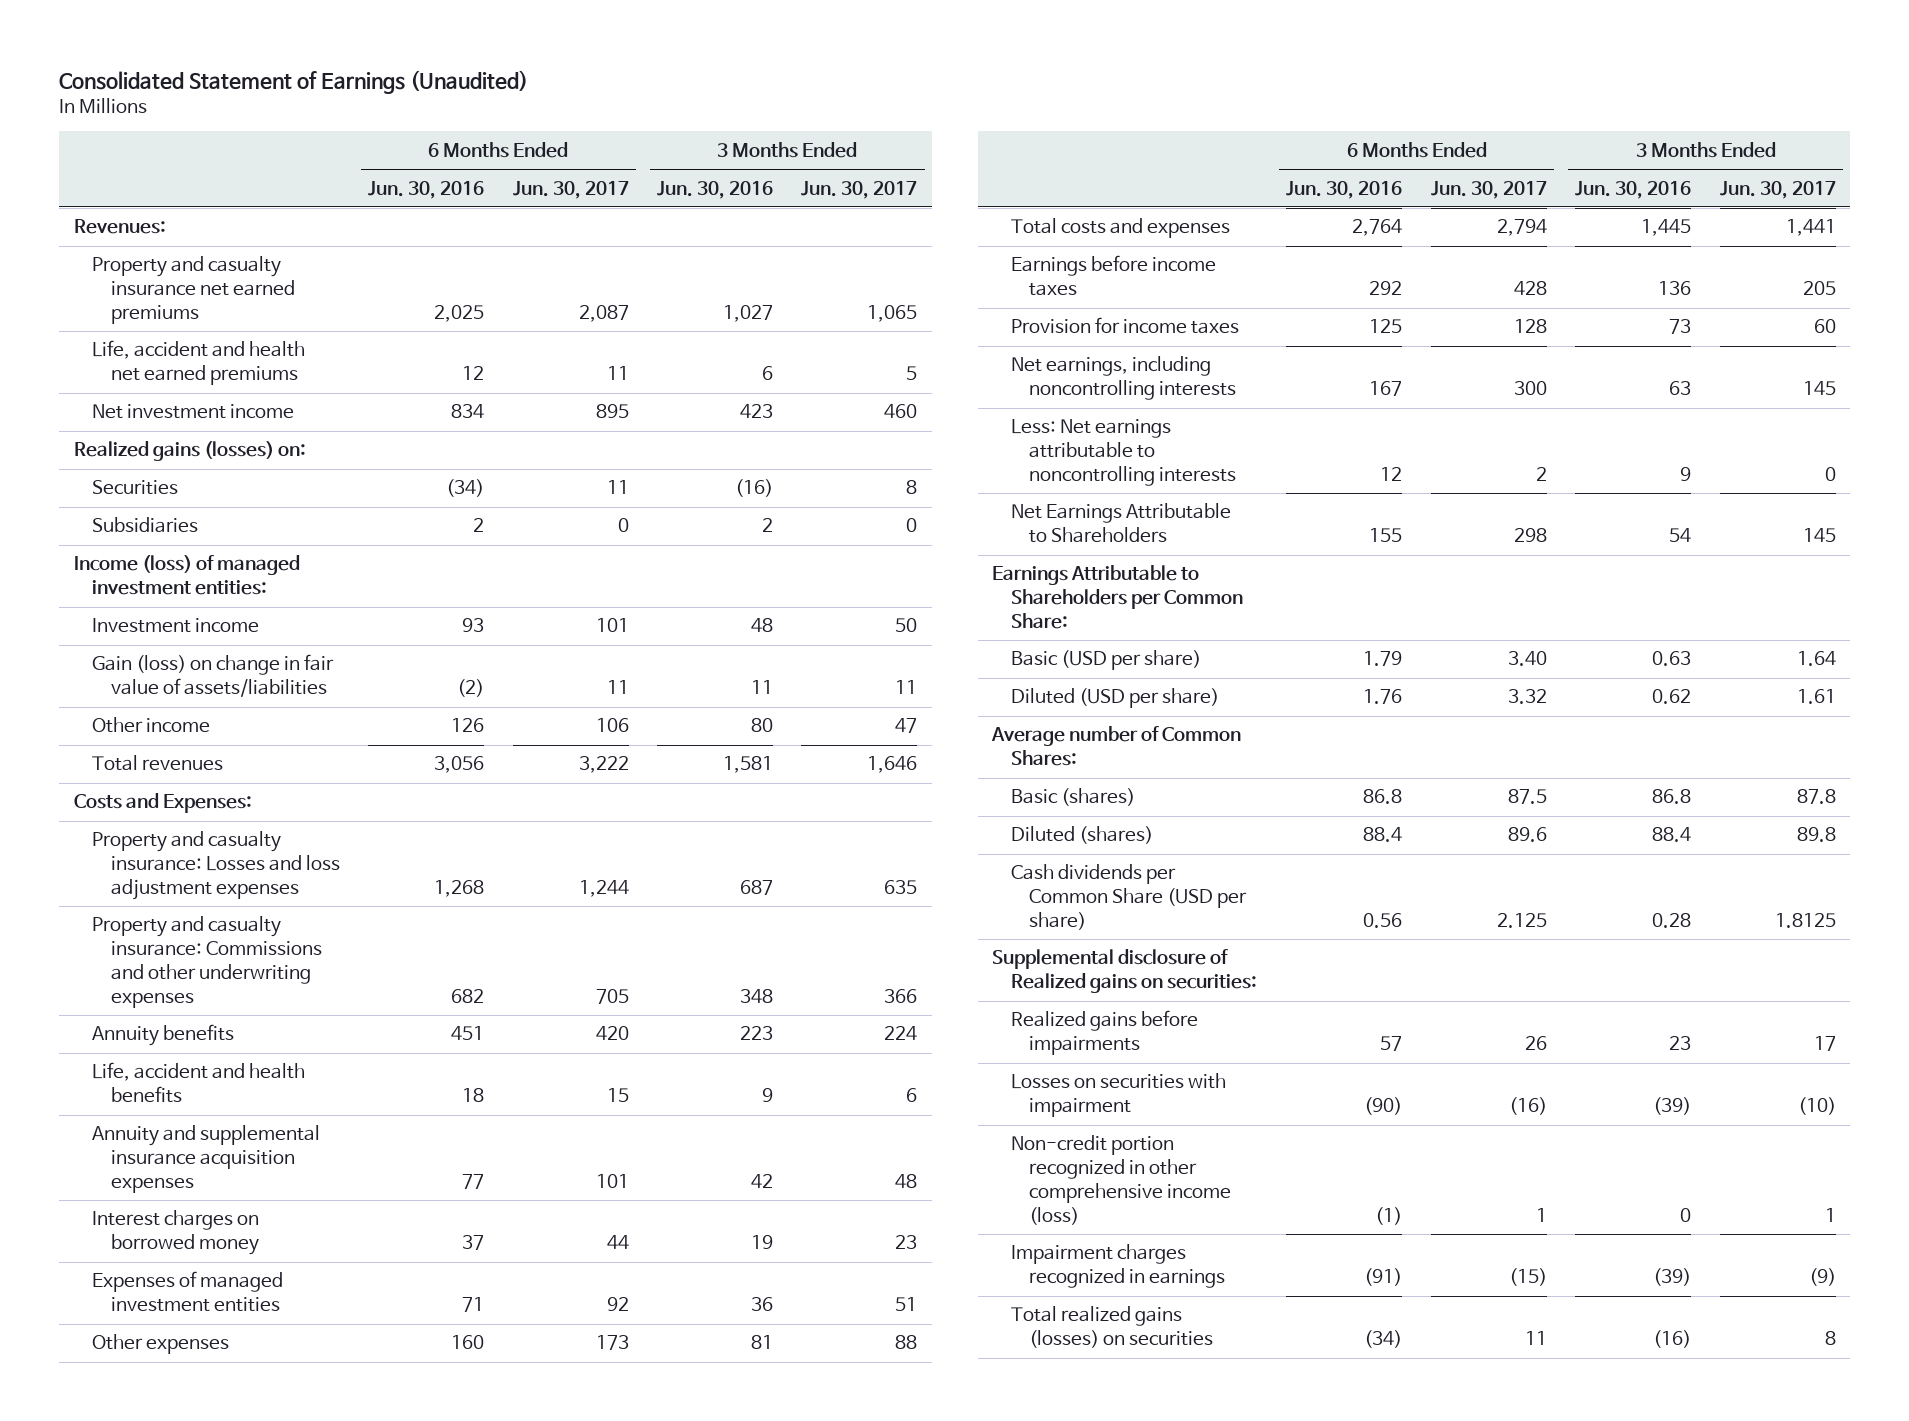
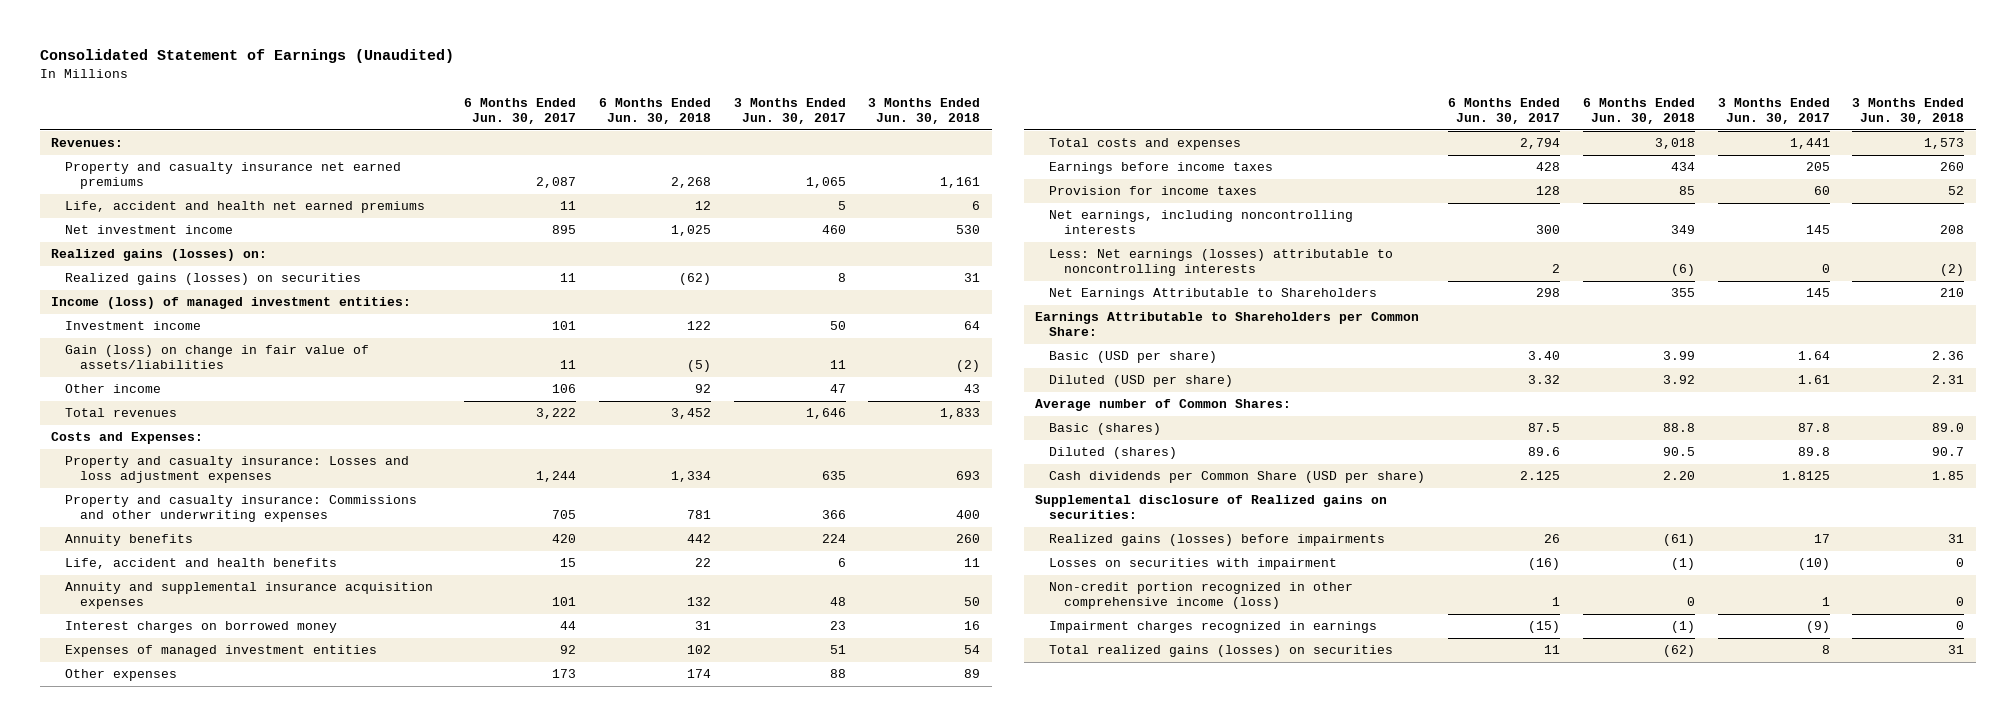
- | 6 Months Ended Jun. 30, 2016 | 6 Months Ended Jun. 30, 2017 | 3 Months Ended Jun. 30, 2016 | 3 Months Ended Jun. 30, 2017
+ | 6 Months Ended Jun. 30, 2017 | 6 Months Ended Jun. 30, 2018 | 3 Months Ended Jun. 30, 2017 | 3 Months Ended Jun. 30, 2018
- Securities | (34) | 11 | (16) | 8
- Subsidiaries | 2 | 0 | 2 | 0
+ Realized gains (losses) on securities | 11 | (62) | 8 | 31
- Less: Net earnings attributable to noncontrolling interests | 12 | 2 | 9 | 0
+ Less: Net earnings (losses) attributable to noncontrolling interests | 2 | (6) | 0 | (2)
- Realized gains before impairments | 57 | 26 | 23 | 17
+ Realized gains (losses) before impairments | 26 | (61) | 17 | 31

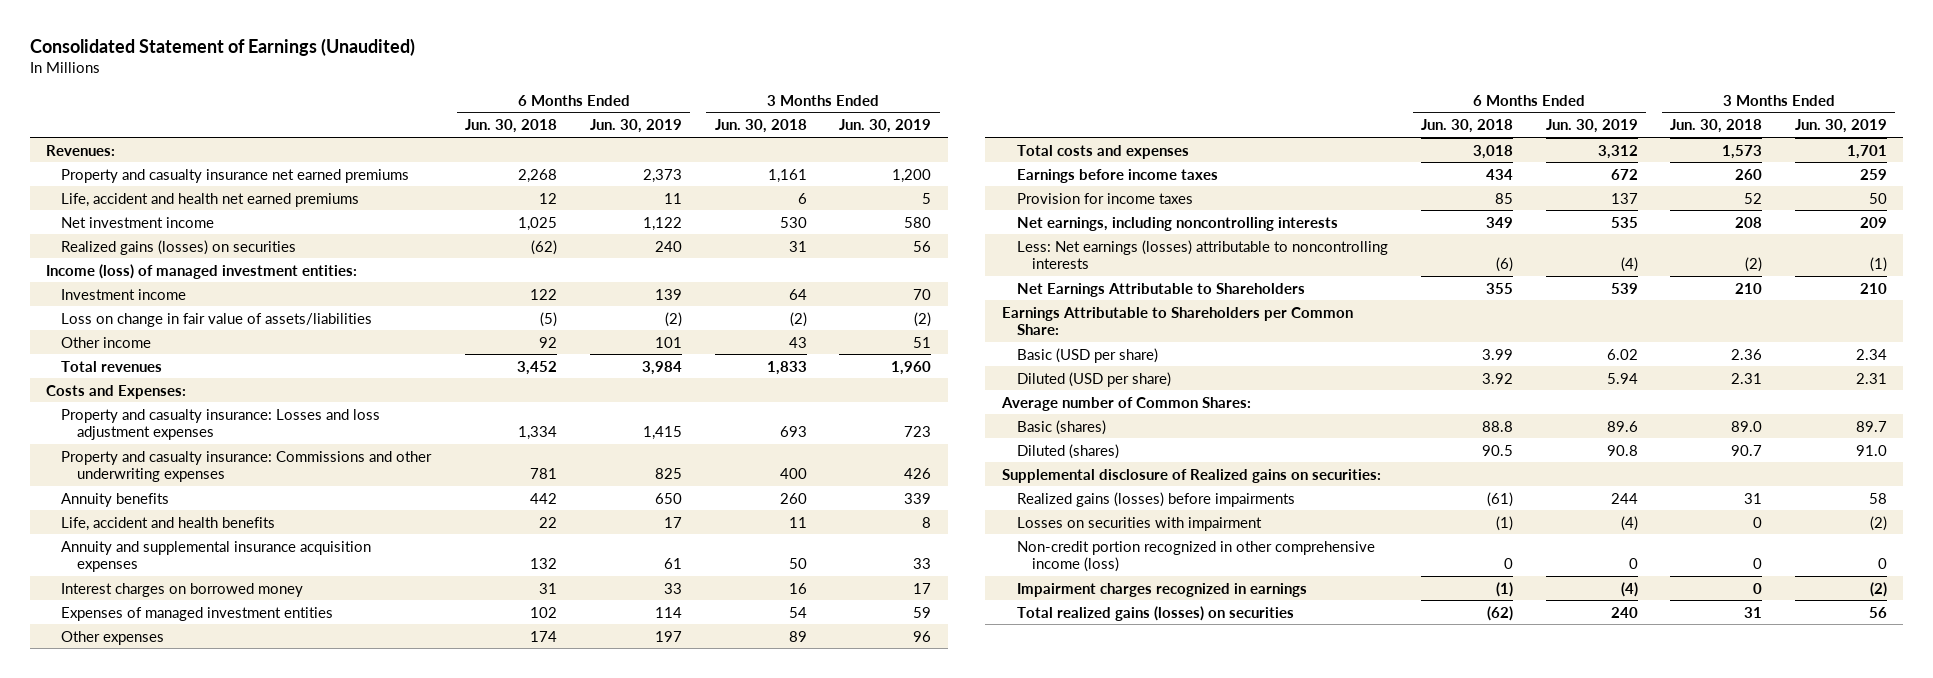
- | 6 Months Ended Jun. 30, 2017 | 6 Months Ended Jun. 30, 2018 | 3 Months Ended Jun. 30, 2017 | 3 Months Ended Jun. 30, 2018
+ | 6 Months Ended Jun. 30, 2018 | 6 Months Ended Jun. 30, 2019 | 3 Months Ended Jun. 30, 2018 | 3 Months Ended Jun. 30, 2019
- Realized gains (losses) on:
- Gain (loss) on change in fair value of assets/liabilities | 11 | (5) | 11 | (2)
+ Loss on change in fair value of assets/liabilities | (5) | (2) | (2) | (2)
- Cash dividends per Common Share (USD per share) | 2.125 | 2.20 | 1.8125 | 1.85

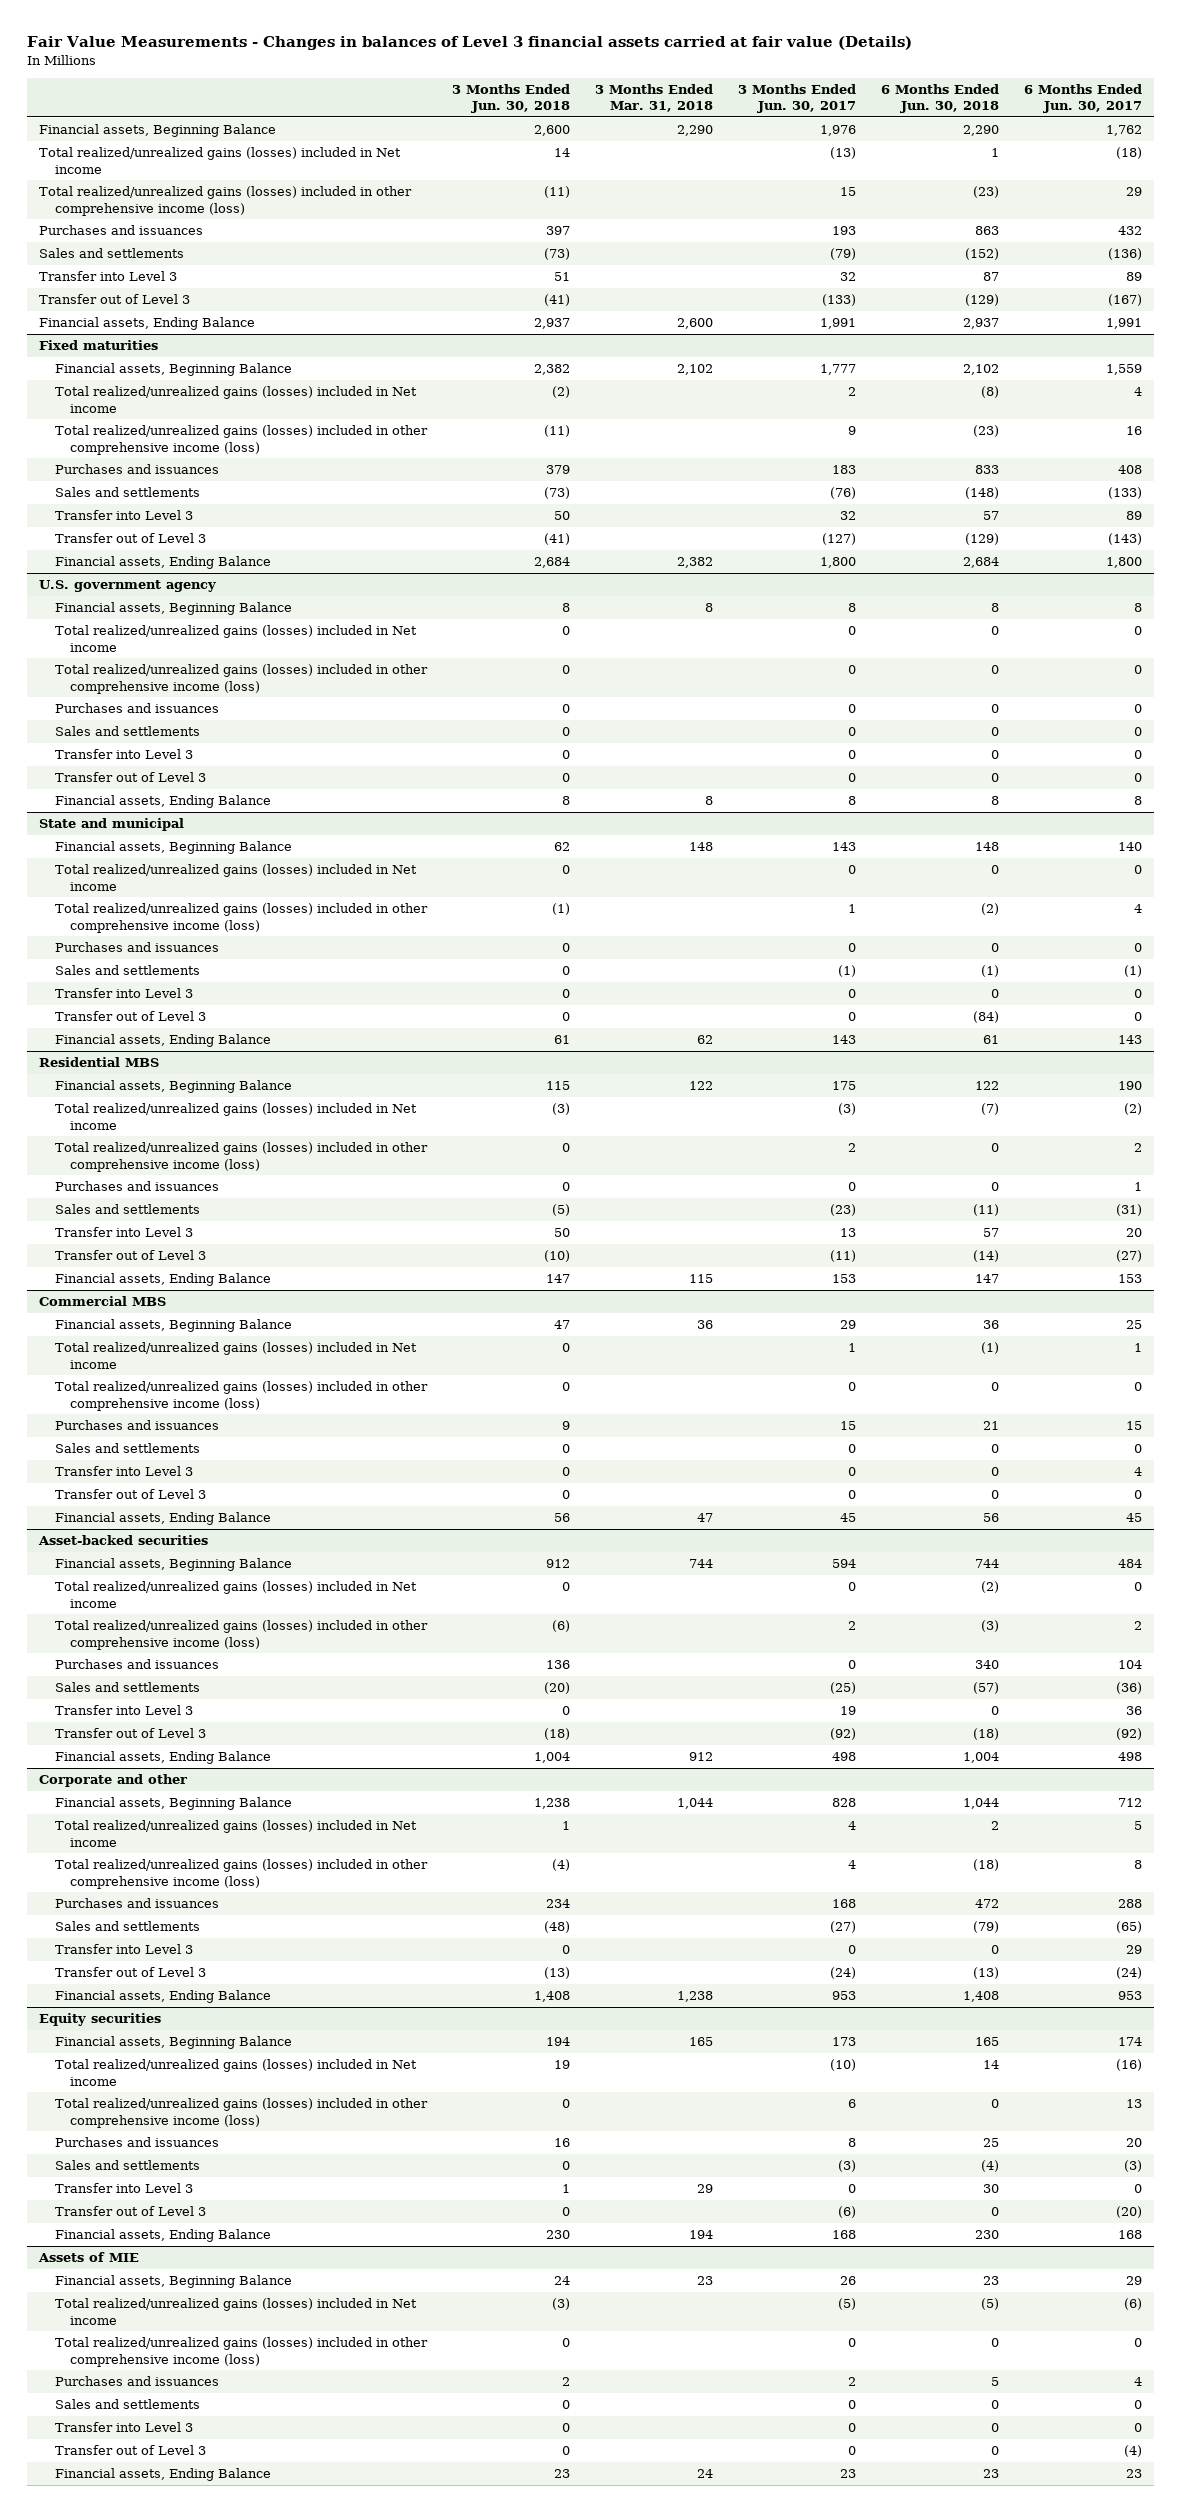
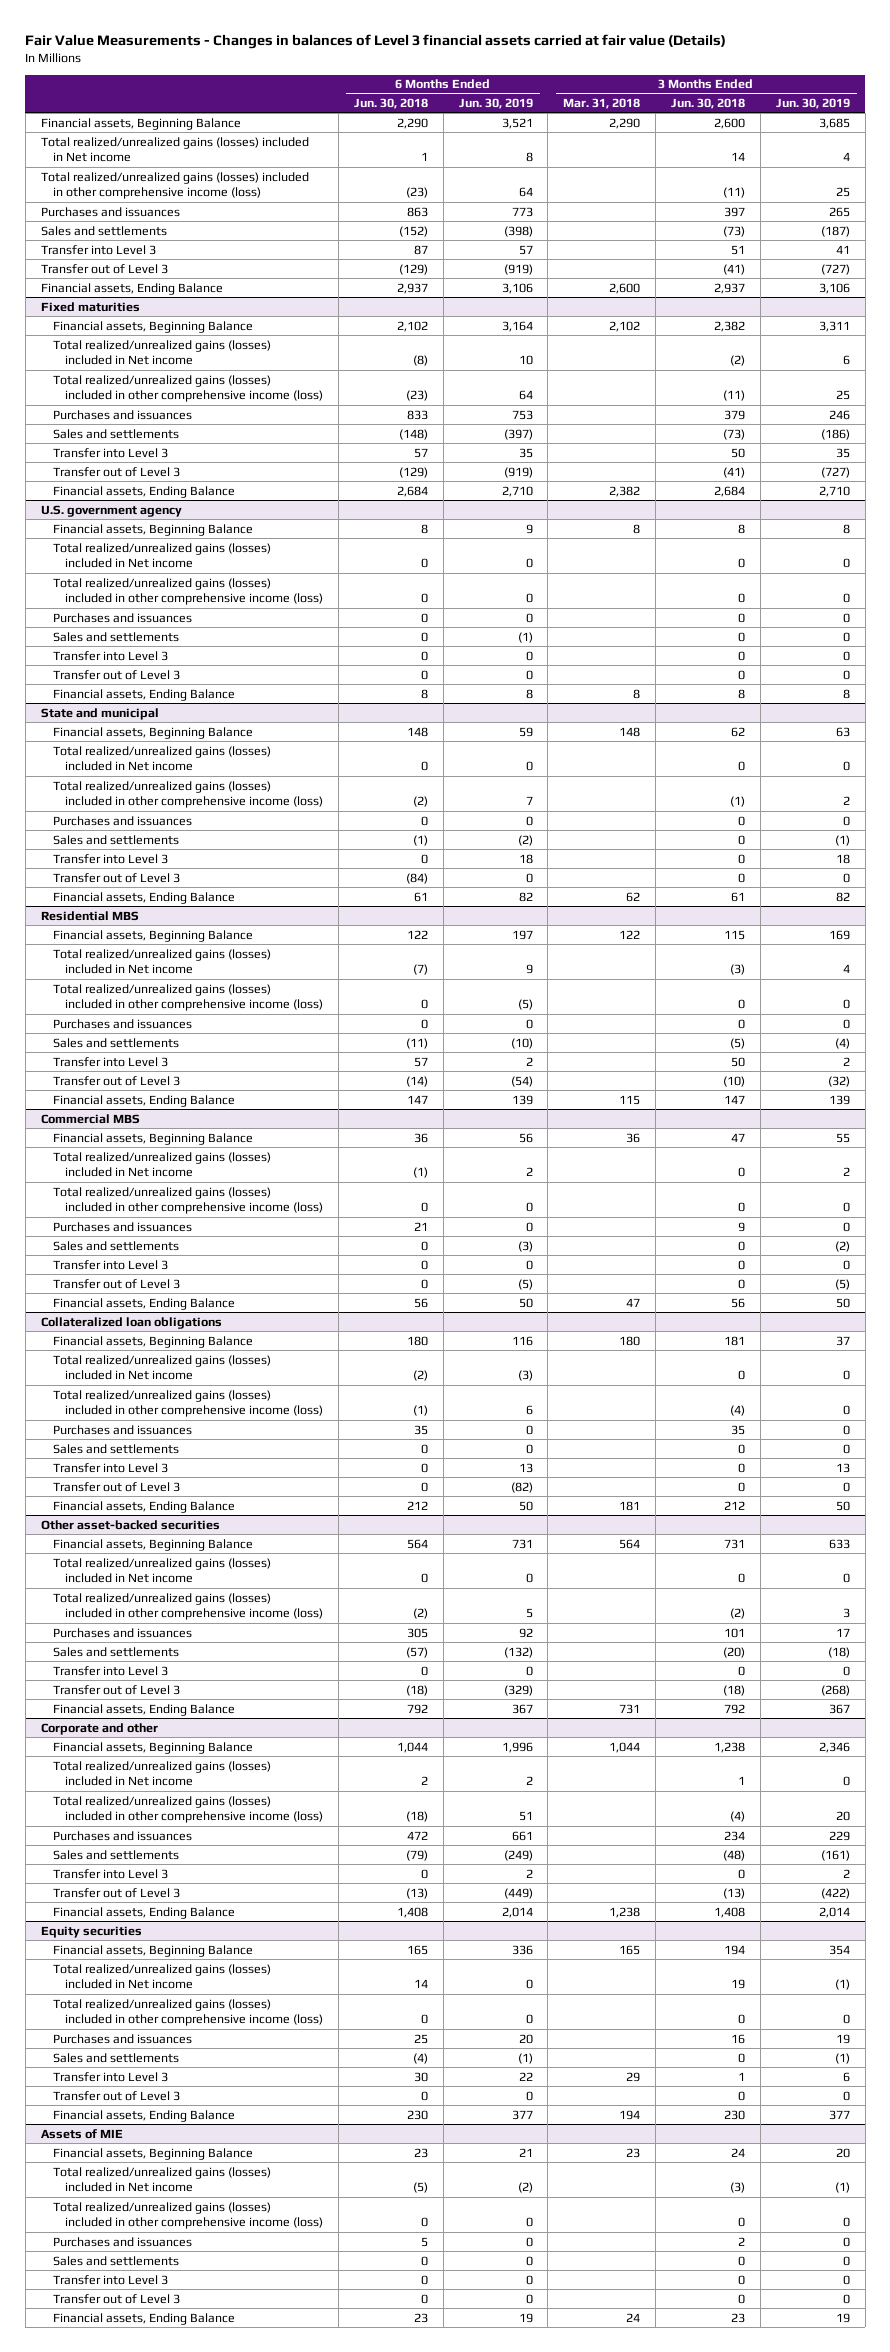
- | 3 Months Ended Jun. 30, 2018 | 3 Months Ended Mar. 31, 2018 | 3 Months Ended Jun. 30, 2017 | 6 Months Ended Jun. 30, 2018 | 6 Months Ended Jun. 30, 2017
+ | 6 Months Ended Jun. 30, 2018 | 6 Months Ended Jun. 30, 2019 | 3 Months Ended Mar. 31, 2018 | 3 Months Ended Jun. 30, 2018 | 3 Months Ended Jun. 30, 2019
- Asset-backed securities
- Financial assets, Beginning Balance | 912 | 744 | 594 | 744 | 484
+ Collateralized loan obligations
+ Financial assets, Beginning Balance | 180 | 116 | 180 | 181 | 37
- Total realized/unrealized gains (losses) included in other comprehensive income (loss) | (6) | | 2 | (3) | 2
- Purchases and issuances | 136 | | 0 | 340 | 104
+ Total realized/unrealized gains (losses) included in other comprehensive income (loss) | (1) | 6 | | (4) | 0
+ Purchases and issuances | 35 | 0 | | 35 | 0
+ Sales and settlements | 0 | 0 | | 0 | 0
+ Transfer into Level 3 | 0 | 13 | | 0 | 13
+ Transfer out of Level 3 | 0 | (82) | | 0 | 0
+ Financial assets, Ending Balance | 212 | 50 | 181 | 212 | 50
+ Other asset-backed securities
+ Financial assets, Beginning Balance | 564 | 731 | 564 | 731 | 633
+ Total realized/unrealized gains (losses) included in Net income | 0 | 0 | | 0 | 0
+ Total realized/unrealized gains (losses) included in other comprehensive income (loss) | (2) | 5 | | (2) | 3
+ Purchases and issuances | 305 | 92 | | 101 | 17
- Financial assets, Ending Balance | 1,004 | 912 | 498 | 1,004 | 498
+ Financial assets, Ending Balance | 792 | 367 | 731 | 792 | 367

